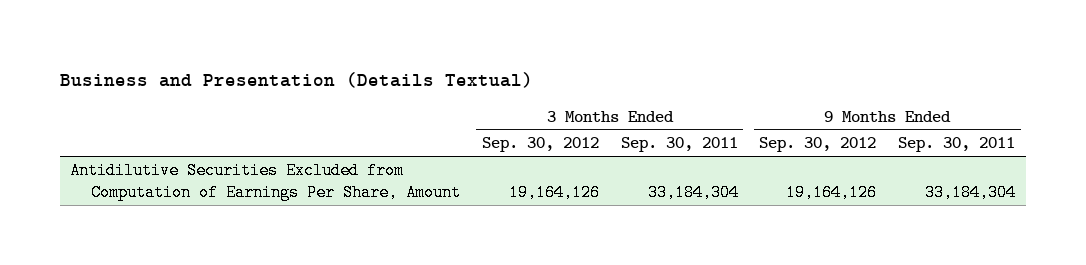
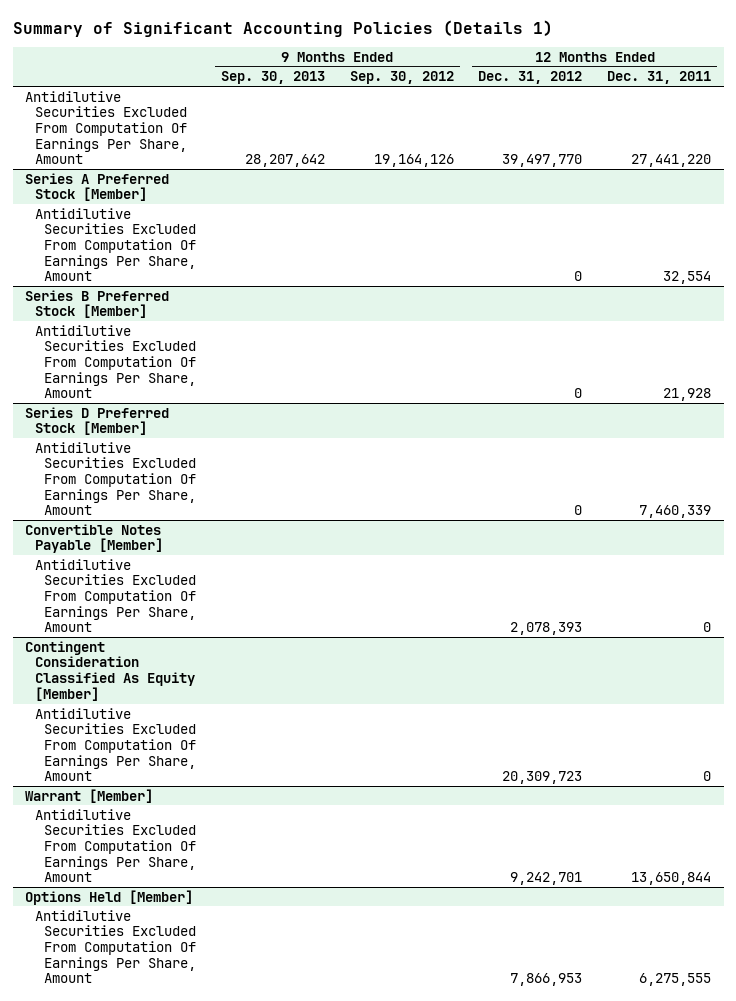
- Business and Presentation (Details Textual)
+ Summary of Significant Accounting Policies (Details 1)
- | 3 Months Ended Sep. 30, 2012 | 3 Months Ended Sep. 30, 2011 | 9 Months Ended Sep. 30, 2012 | 9 Months Ended Sep. 30, 2011
+ | 9 Months Ended Sep. 30, 2013 | 9 Months Ended Sep. 30, 2012 | 12 Months Ended Dec. 31, 2012 | 12 Months Ended Dec. 31, 2011
- Antidilutive Securities Excluded from Computation of Earnings Per Share, Amount | 19,164,126 | 33,184,304 | 19,164,126 | 33,184,304
+ Antidilutive Securities Excluded From Computation Of Earnings Per Share, Amount | 28,207,642 | 19,164,126 | 39,497,770 | 27,441,220
+ Series A Preferred Stock [Member]
+ Antidilutive Securities Excluded From Computation Of Earnings Per Share, Amount | | | 0 | 32,554
+ Series B Preferred Stock [Member]
+ Antidilutive Securities Excluded From Computation Of Earnings Per Share, Amount | | | 0 | 21,928
+ Series D Preferred Stock [Member]
+ Antidilutive Securities Excluded From Computation Of Earnings Per Share, Amount | | | 0 | 7,460,339
+ Convertible Notes Payable [Member]
+ Antidilutive Securities Excluded From Computation Of Earnings Per Share, Amount | | | 2,078,393 | 0
+ Contingent Consideration Classified As Equity [Member]
+ Antidilutive Securities Excluded From Computation Of Earnings Per Share, Amount | | | 20,309,723 | 0
+ Warrant [Member]
+ Antidilutive Securities Excluded From Computation Of Earnings Per Share, Amount | | | 9,242,701 | 13,650,844
+ Options Held [Member]
+ Antidilutive Securities Excluded From Computation Of Earnings Per Share, Amount | | | 7,866,953 | 6,275,555

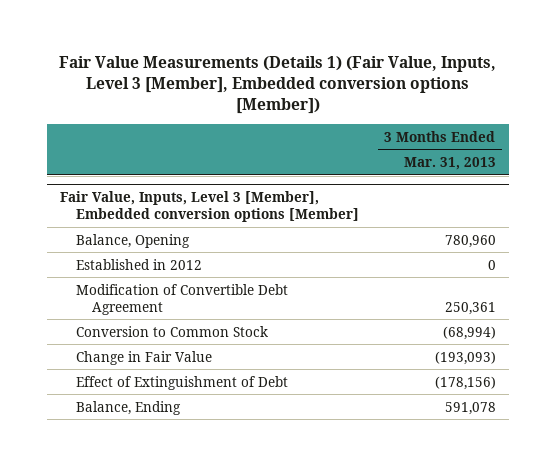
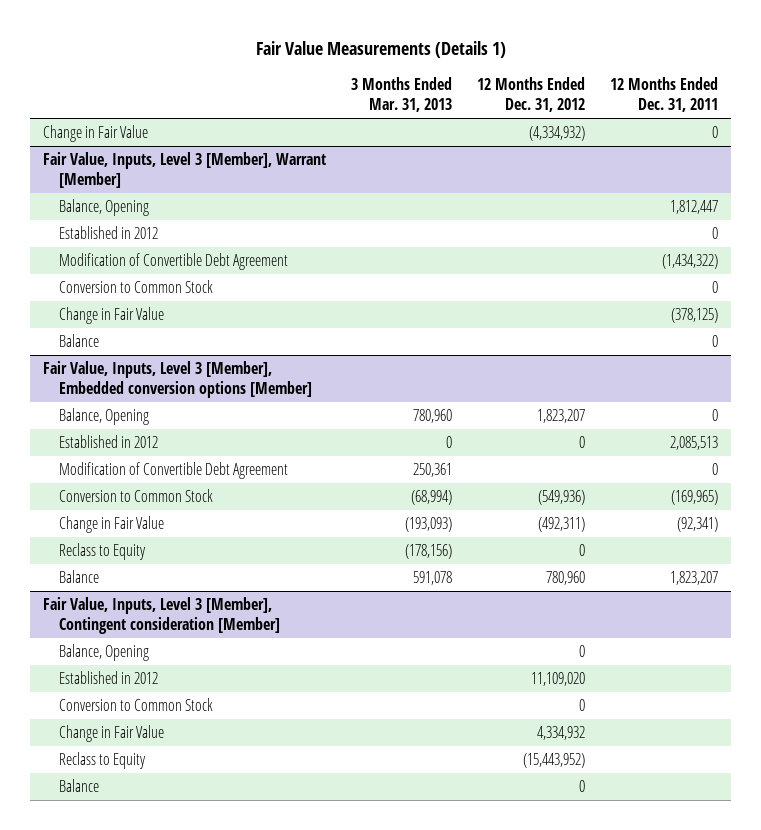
- Fair Value Measurements (Details 1) (Fair Value, Inputs, Level 3 [Member], Embedded conversion options [Member])
+ Fair Value Measurements (Details 1)
- | 3 Months Ended Mar. 31, 2013
+ | 3 Months Ended Mar. 31, 2013 | 12 Months Ended Dec. 31, 2012 | 12 Months Ended Dec. 31, 2011
+ Change in Fair Value | | (4,334,932) | 0
+ Fair Value, Inputs, Level 3 [Member], Warrant [Member]
+ Balance, Opening | | | 1,812,447
+ Established in 2012 | | | 0
+ Modification of Convertible Debt Agreement | | | (1,434,322)
+ Conversion to Common Stock | | | 0
+ Change in Fair Value | | | (378,125)
+ Balance | | | 0
@ Fair Value, Inputs, Level 3 [Member], Embedded conversion options [Member]
- Effect of Extinguishment of Debt | (178,156)
- Balance, Ending | 591,078
+ Reclass to Equity | (178,156) | 0 |
+ Balance | 591,078 | 780,960 | 1,823,207
+ Fair Value, Inputs, Level 3 [Member], Contingent consideration [Member]
+ Balance, Opening | | 0 |
+ Established in 2012 | | 11,109,020 |
+ Conversion to Common Stock | | 0 |
+ Change in Fair Value | | 4,334,932 |
+ Reclass to Equity | | (15,443,952) |
+ Balance | | 0 |

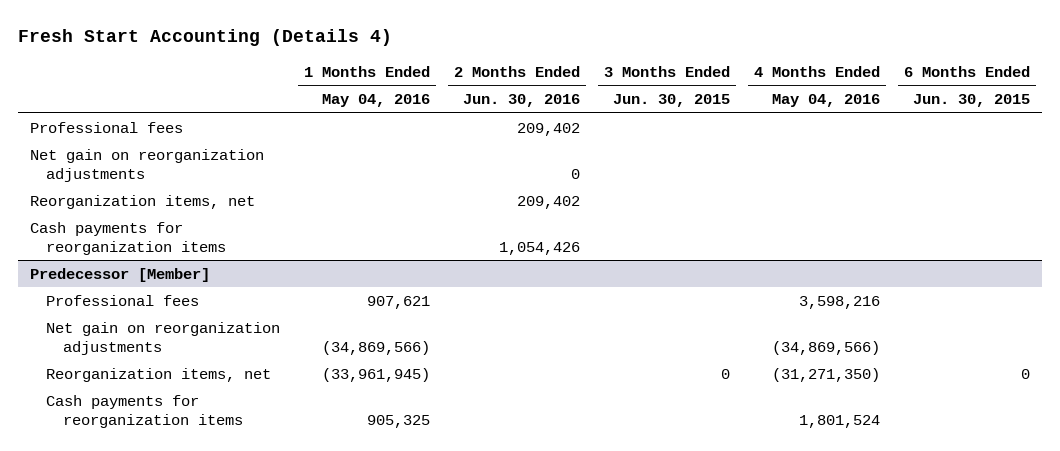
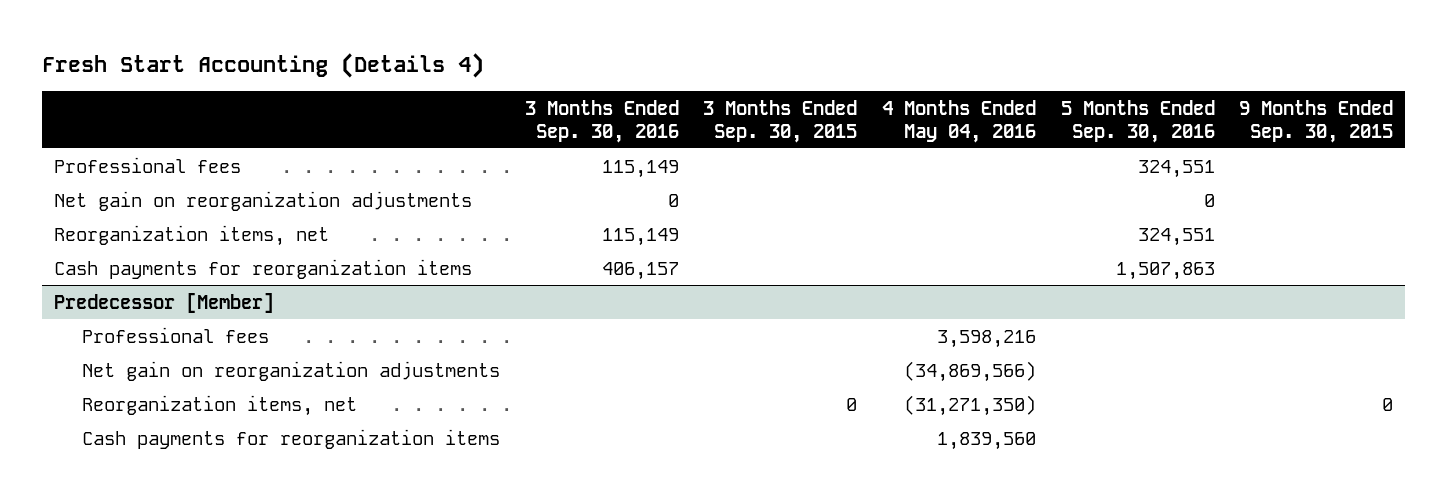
- | 1 Months Ended May 04, 2016 | 2 Months Ended Jun. 30, 2016 | 3 Months Ended Jun. 30, 2015 | 4 Months Ended May 04, 2016 | 6 Months Ended Jun. 30, 2015
+ | 3 Months Ended Sep. 30, 2016 | 3 Months Ended Sep. 30, 2015 | 4 Months Ended May 04, 2016 | 5 Months Ended Sep. 30, 2016 | 9 Months Ended Sep. 30, 2015
@ Predecessor [Member]
- Cash payments for reorganization items | 905,325 | | | 1,801,524 |
+ Cash payments for reorganization items | | | 1,839,560 | |

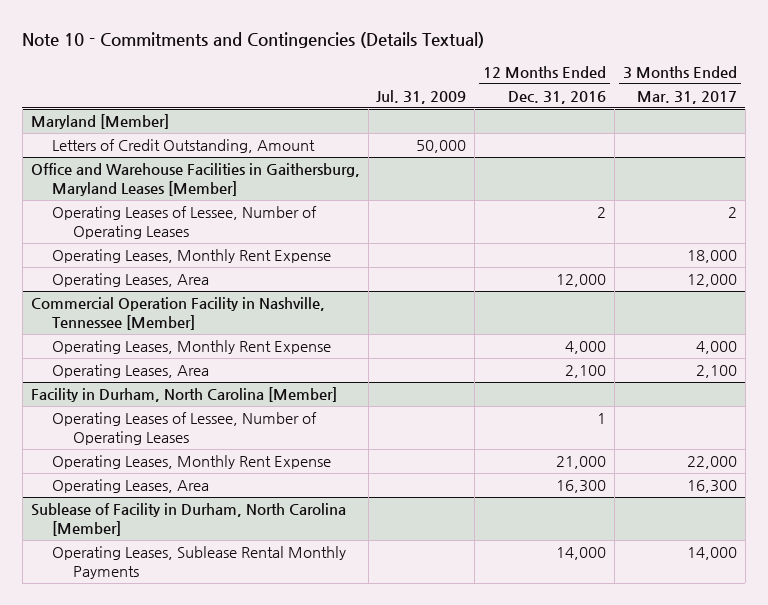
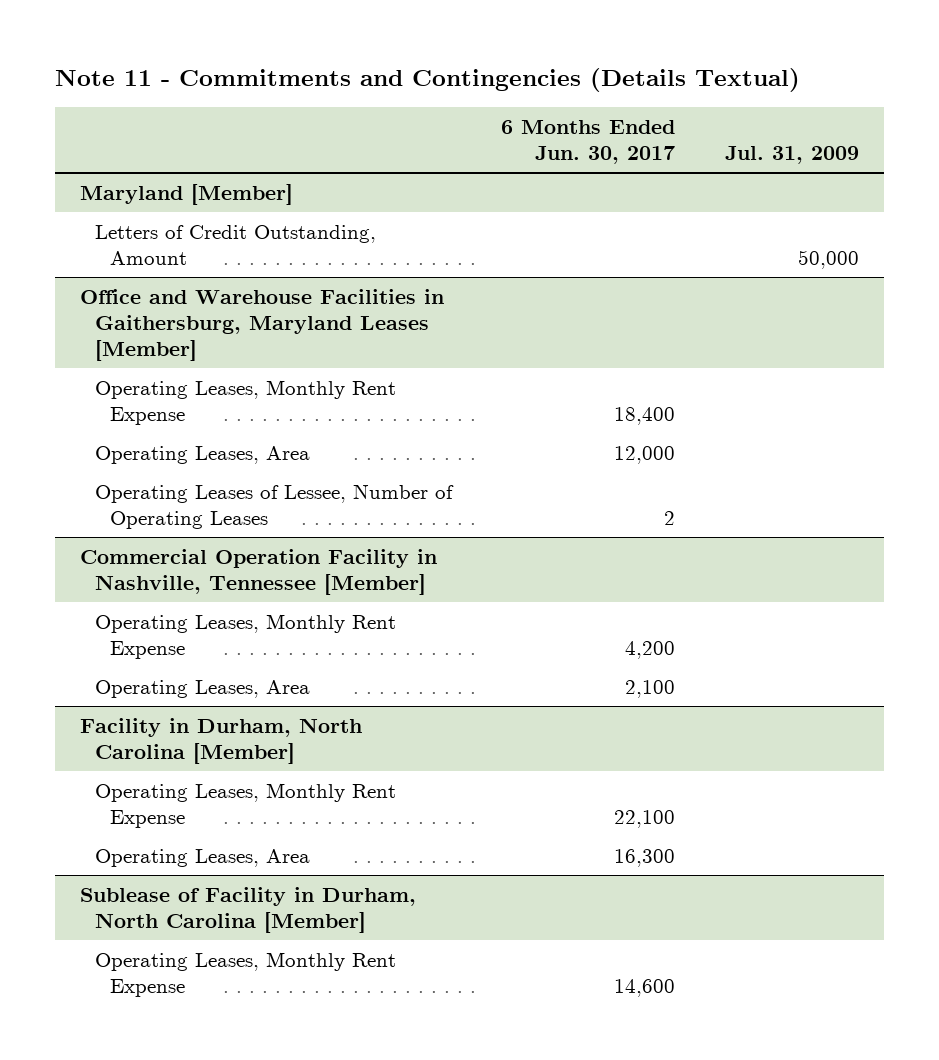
- Note 10 - Commitments and Contingencies (Details Textual)
+ Note 11 - Commitments and Contingencies (Details Textual)
- | Jul. 31, 2009 | 12 Months Ended Dec. 31, 2016 | 3 Months Ended Mar. 31, 2017
+ | 6 Months Ended Jun. 30, 2017 | Jul. 31, 2009
@ Office and Warehouse Facilities in Gaithersburg, Maryland Leases [Member]
moved down: Operating Leases of Lessee, Number of Operating Leases | 2 |
@ Facility in Durham, North Carolina [Member]
- Operating Leases of Lessee, Number of Operating Leases | | 1 |
@ Sublease of Facility in Durham, North Carolina [Member]
- Operating Leases, Sublease Rental Monthly Payments | | 14,000 | 14,000
+ Operating Leases, Monthly Rent Expense | 14,600 |

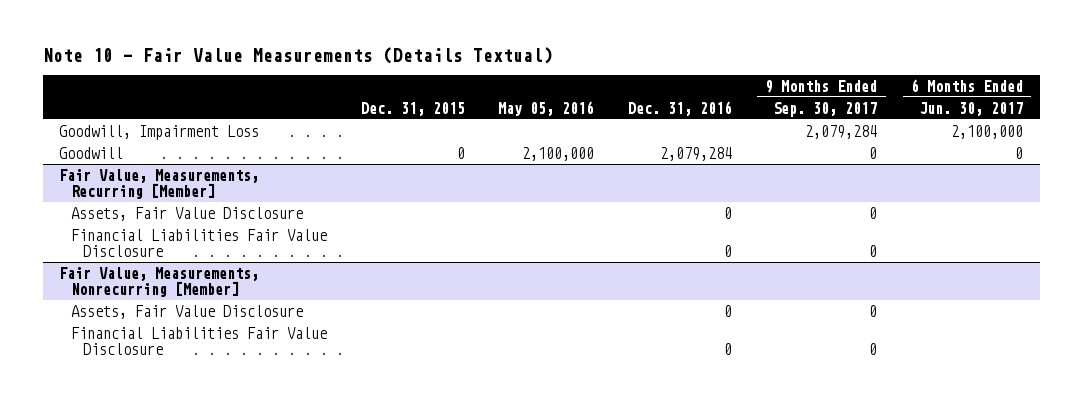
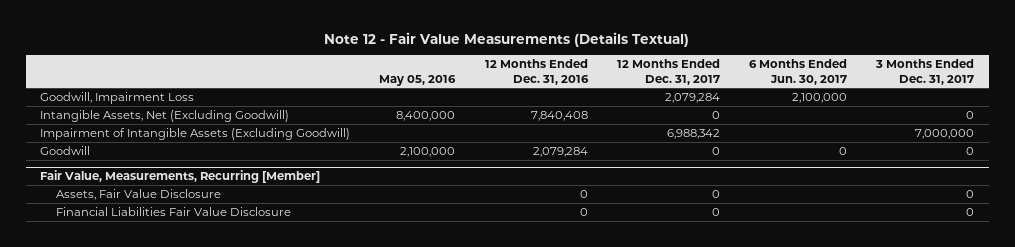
- Note 10 - Fair Value Measurements (Details Textual)
+ Note 12 - Fair Value Measurements (Details Textual)
- | Dec. 31, 2015 | May 05, 2016 | Dec. 31, 2016 | 9 Months Ended Sep. 30, 2017 | 6 Months Ended Jun. 30, 2017
+ | May 05, 2016 | 12 Months Ended Dec. 31, 2016 | 12 Months Ended Dec. 31, 2017 | 6 Months Ended Jun. 30, 2017 | 3 Months Ended Dec. 31, 2017
+ Intangible Assets, Net (Excluding Goodwill) | 8,400,000 | 7,840,408 | 0 | | 0
+ Impairment of Intangible Assets (Excluding Goodwill) | | | 6,988,342 | | 7,000,000
- Fair Value, Measurements, Nonrecurring [Member]
- Assets, Fair Value Disclosure | | | 0 | 0 |
- Financial Liabilities Fair Value Disclosure | | | 0 | 0 |

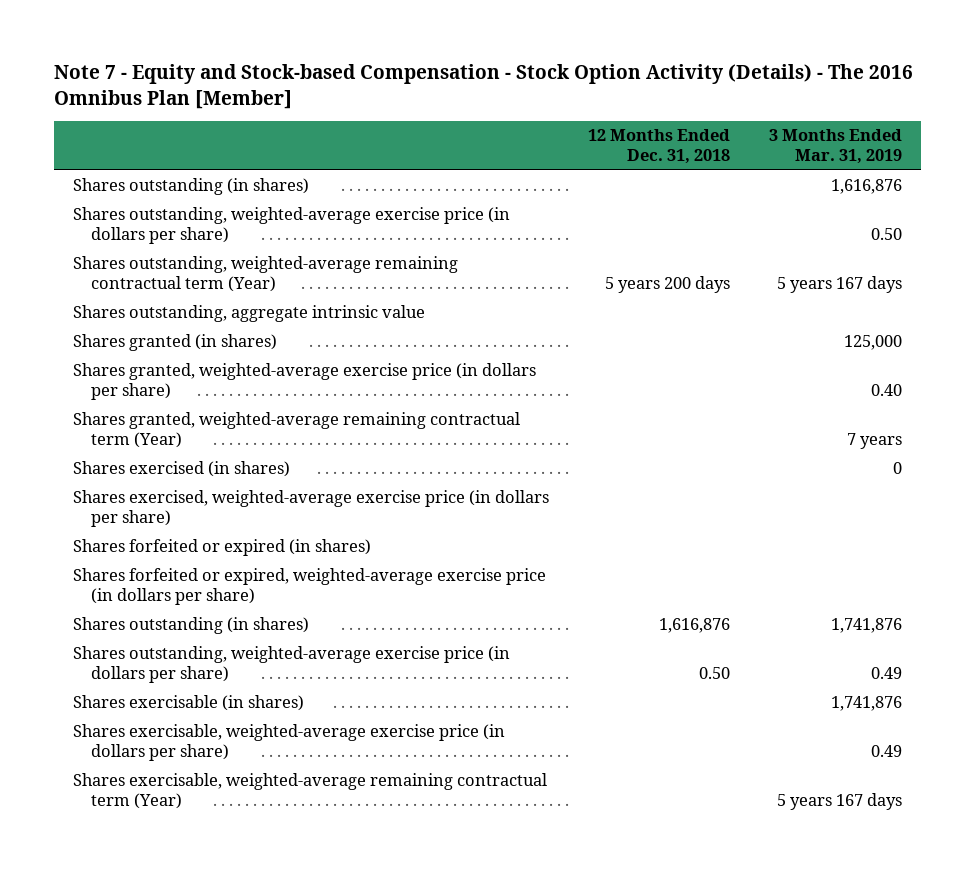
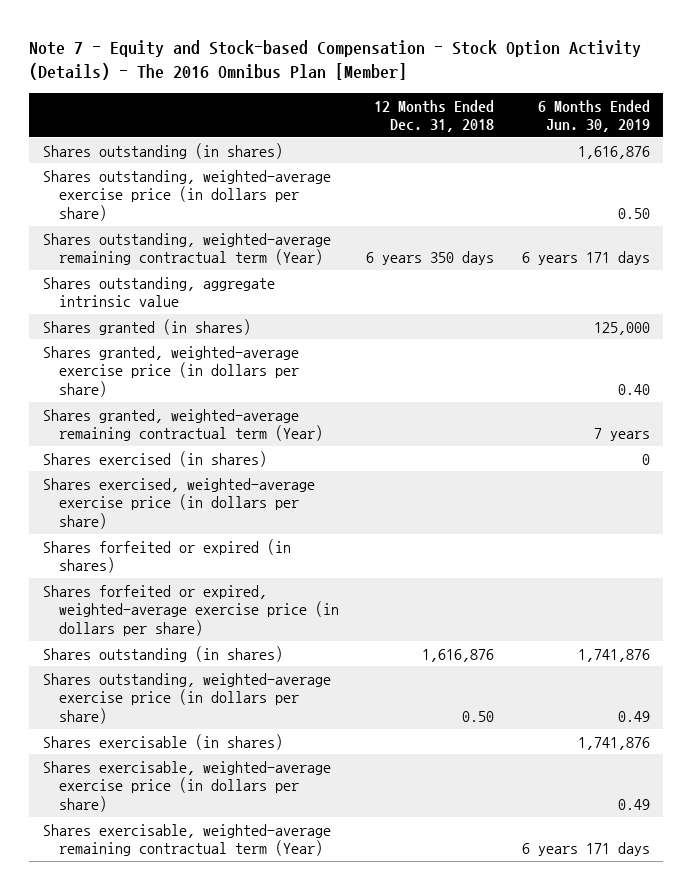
- | 12 Months Ended Dec. 31, 2018 | 3 Months Ended Mar. 31, 2019
+ | 12 Months Ended Dec. 31, 2018 | 6 Months Ended Jun. 30, 2019
- Shares outstanding, weighted-average remaining contractual term (Year) | 5 years 200 days | 5 years 167 days
+ Shares outstanding, weighted-average remaining contractual term (Year) | 6 years 350 days | 6 years 171 days

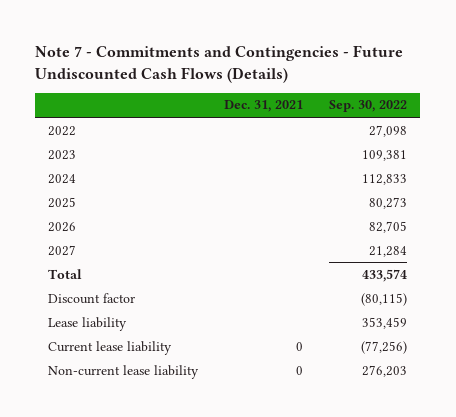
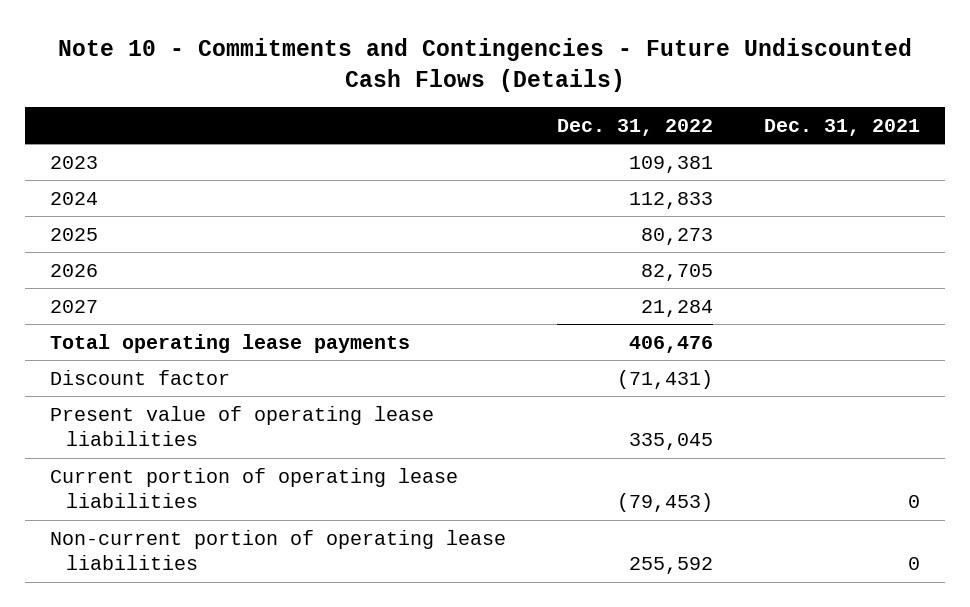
- Note 7 - Commitments and Contingencies - Future Undiscounted Cash Flows (Details)
+ Note 10 - Commitments and Contingencies - Future Undiscounted Cash Flows (Details)
- | Dec. 31, 2021 | Sep. 30, 2022
+ | Dec. 31, 2022 | Dec. 31, 2021
- 2022 | | 27,098
- Total | | 433,574
+ Total operating lease payments | 406,476 |
- Lease liability | | 353,459
- Current lease liability | 0 | (77,256)
- Non-current lease liability | 0 | 276,203
+ Present value of operating lease liabilities | 335,045 |
+ Current portion of operating lease liabilities | (79,453) | 0
+ Non-current portion of operating lease liabilities | 255,592 | 0

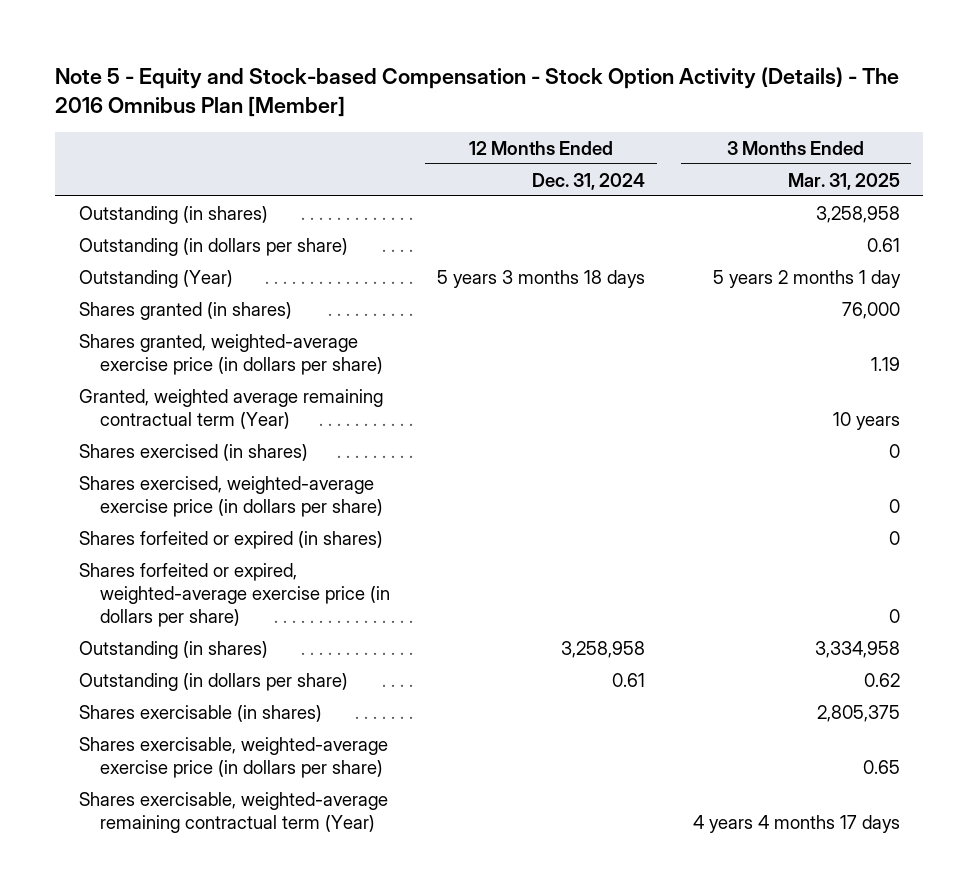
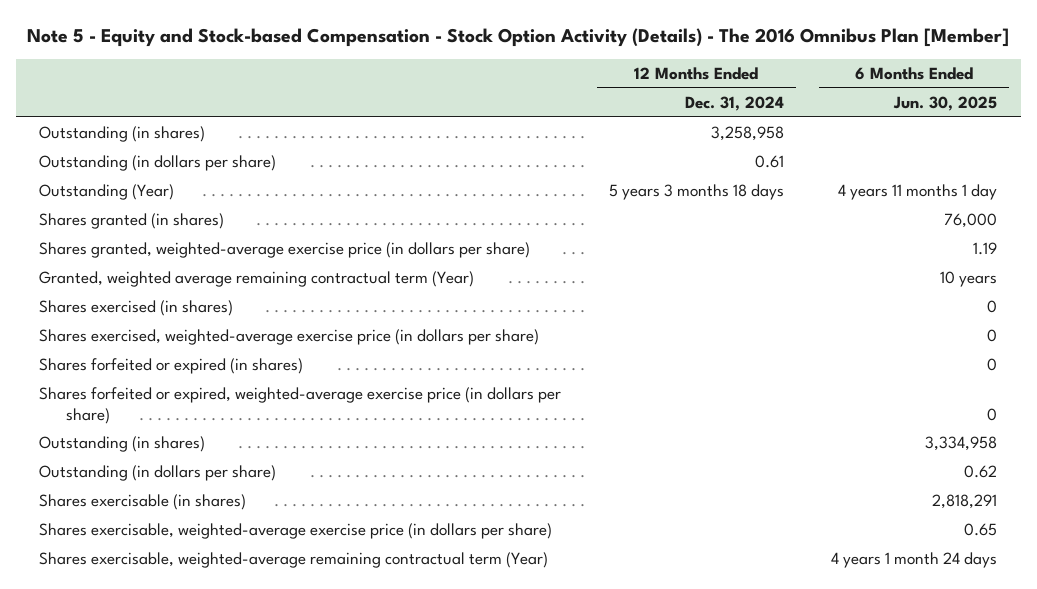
- | 12 Months Ended Dec. 31, 2024 | 3 Months Ended Mar. 31, 2025
+ | 12 Months Ended Dec. 31, 2024 | 6 Months Ended Jun. 30, 2025
moved up: Outstanding (in shares) | 3,258,958 |
moved up: Outstanding (in dollars per share) | 0.61 |
moved down: Outstanding (in shares) | | 3,334,958
moved down: Outstanding (in dollars per share) | | 0.62

